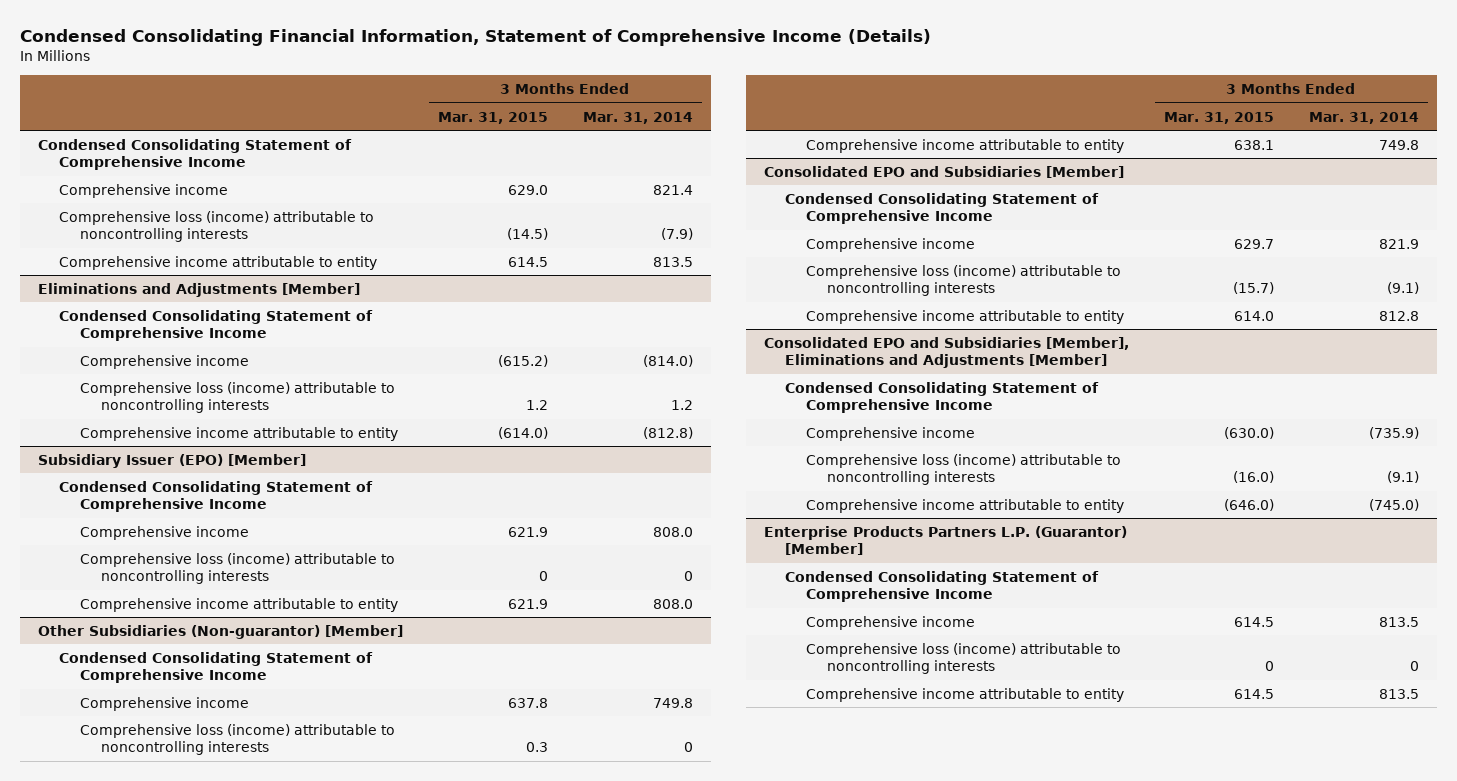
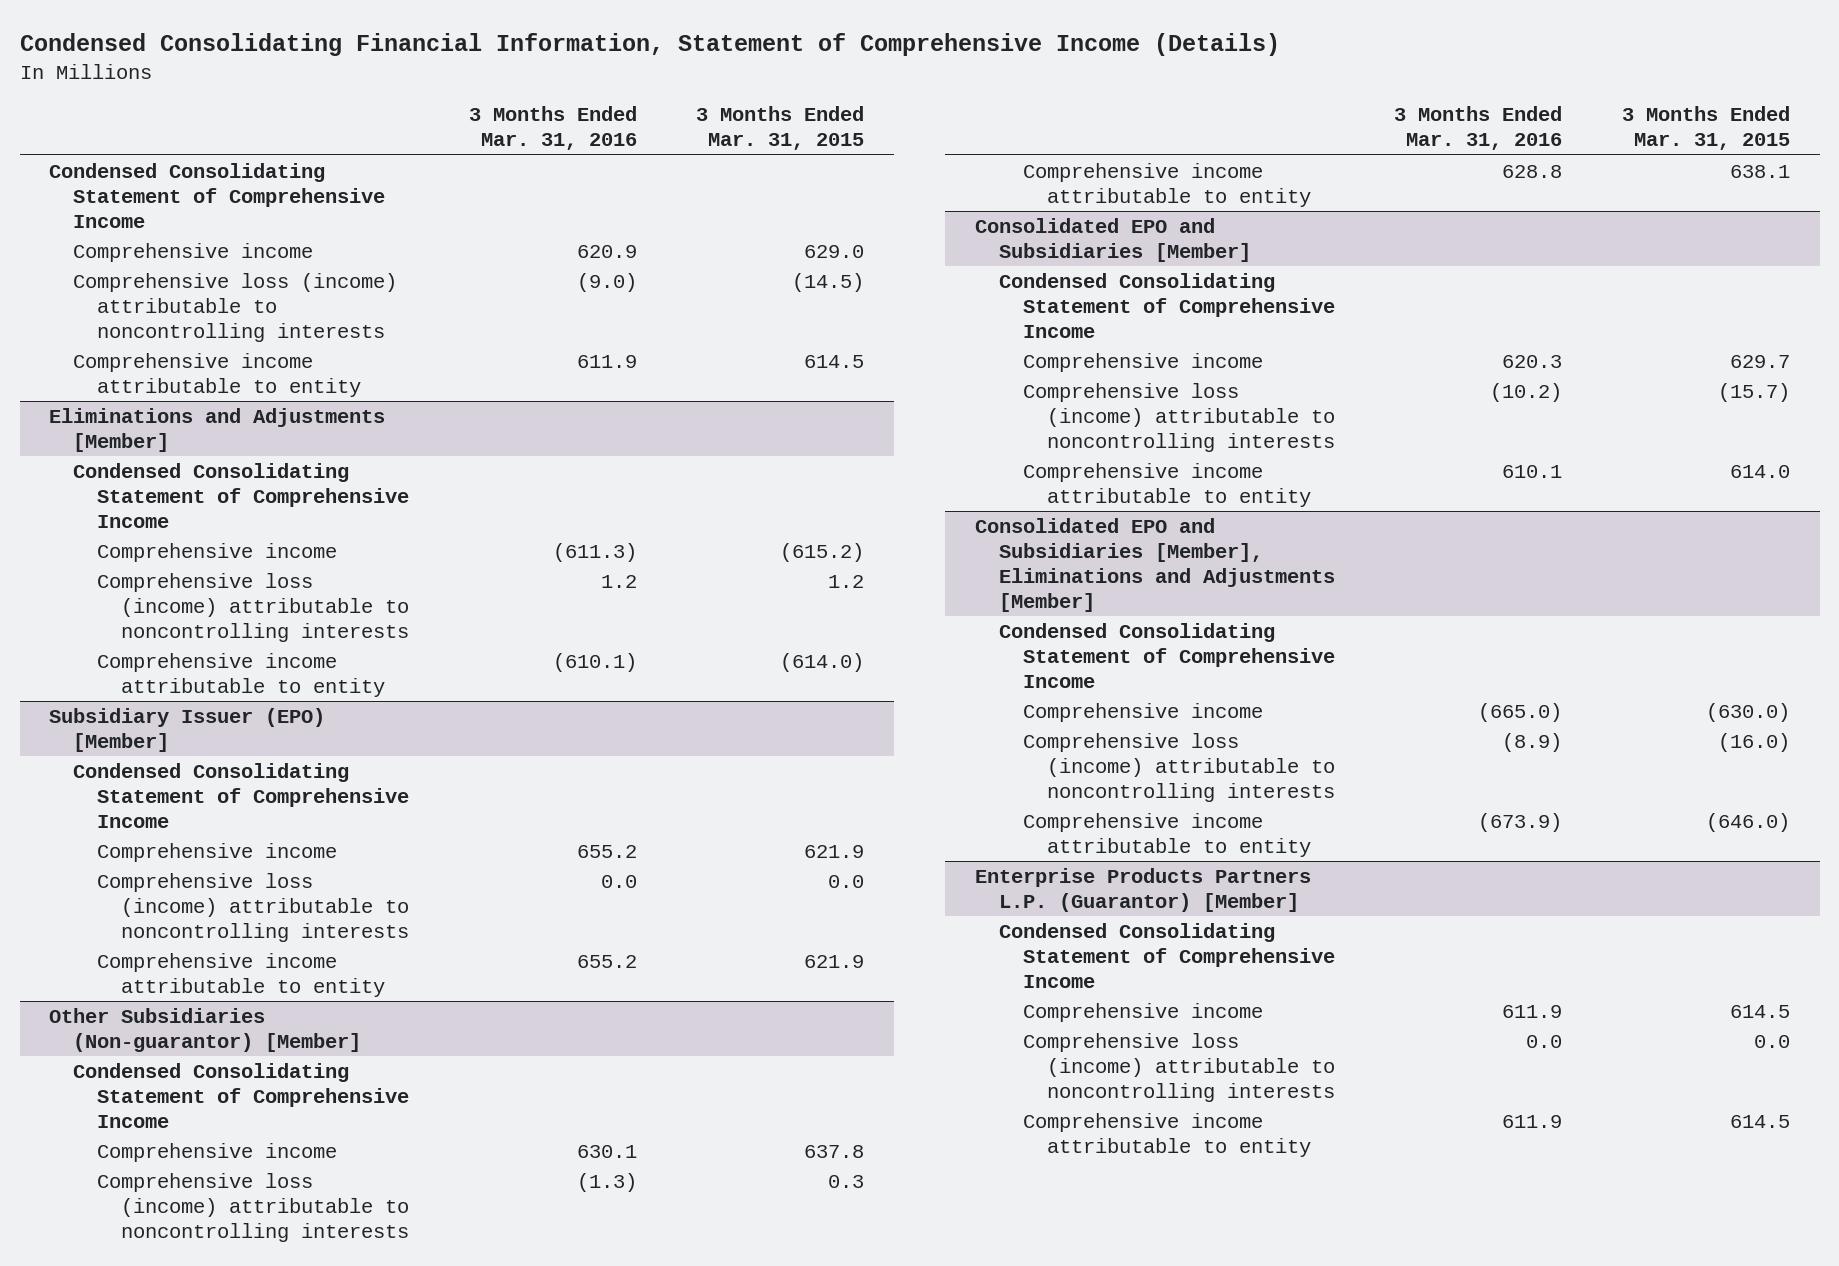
- | 3 Months Ended Mar. 31, 2015 | 3 Months Ended Mar. 31, 2014
+ | 3 Months Ended Mar. 31, 2016 | 3 Months Ended Mar. 31, 2015
@ Subsidiary Issuer (EPO) [Member]
- Comprehensive loss (income) attributable to noncontrolling interests | 0 | 0
+ Comprehensive loss (income) attributable to noncontrolling interests | 0.0 | 0.0
@ Enterprise Products Partners L.P. (Guarantor) [Member]
- Comprehensive loss (income) attributable to noncontrolling interests | 0 | 0
+ Comprehensive loss (income) attributable to noncontrolling interests | 0.0 | 0.0

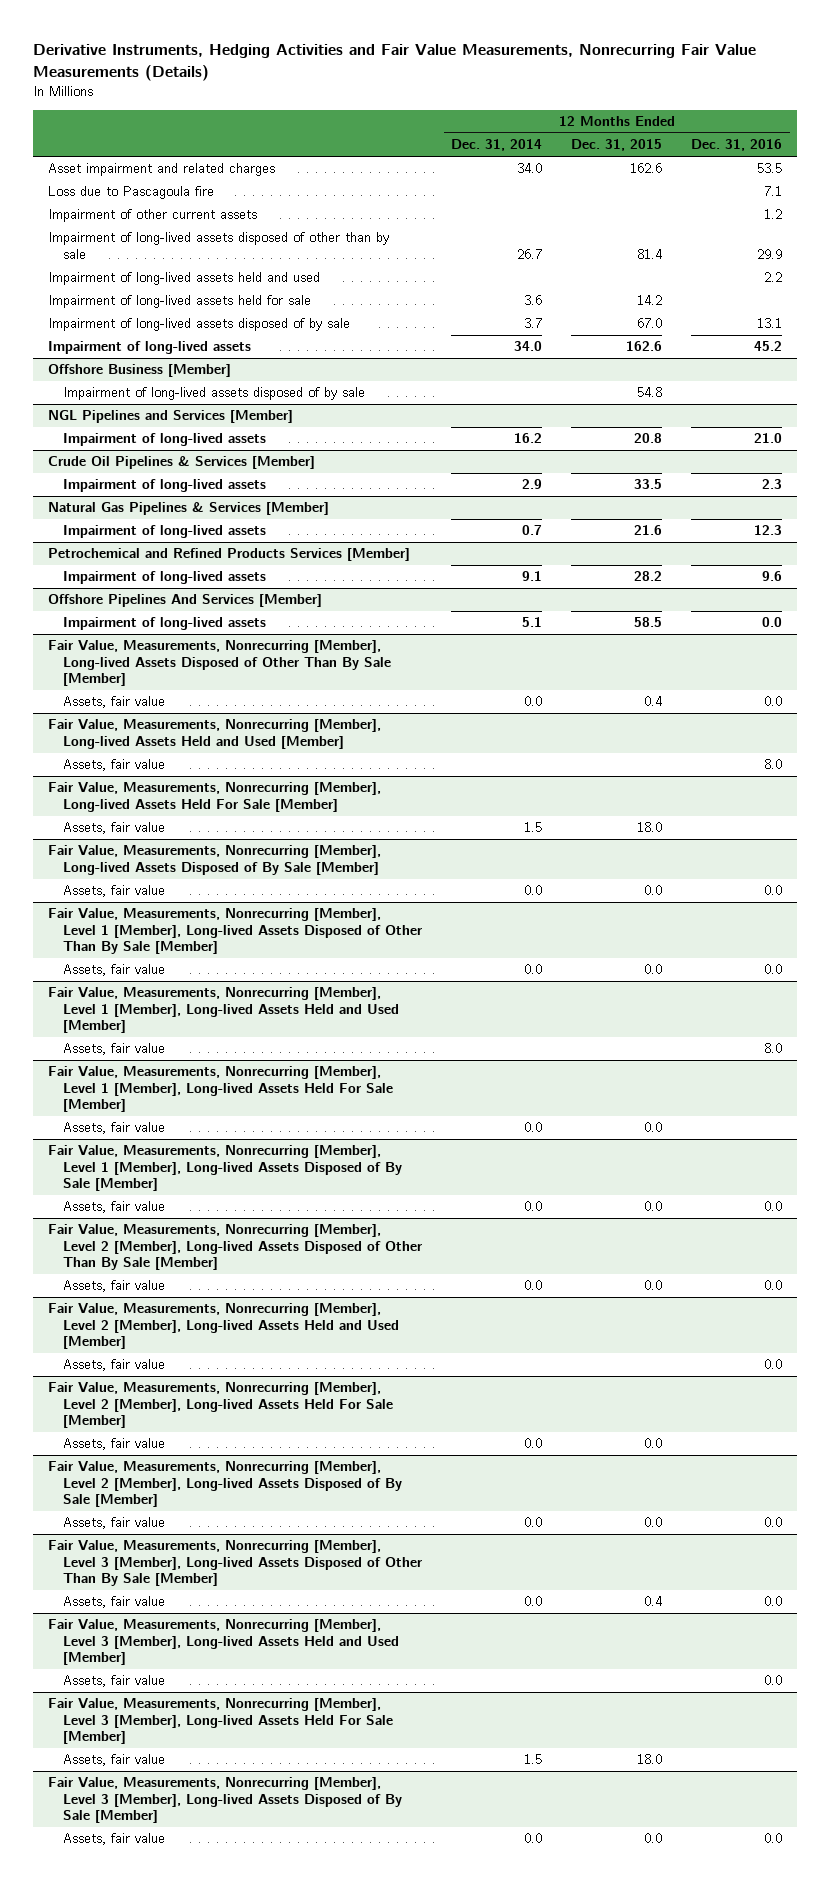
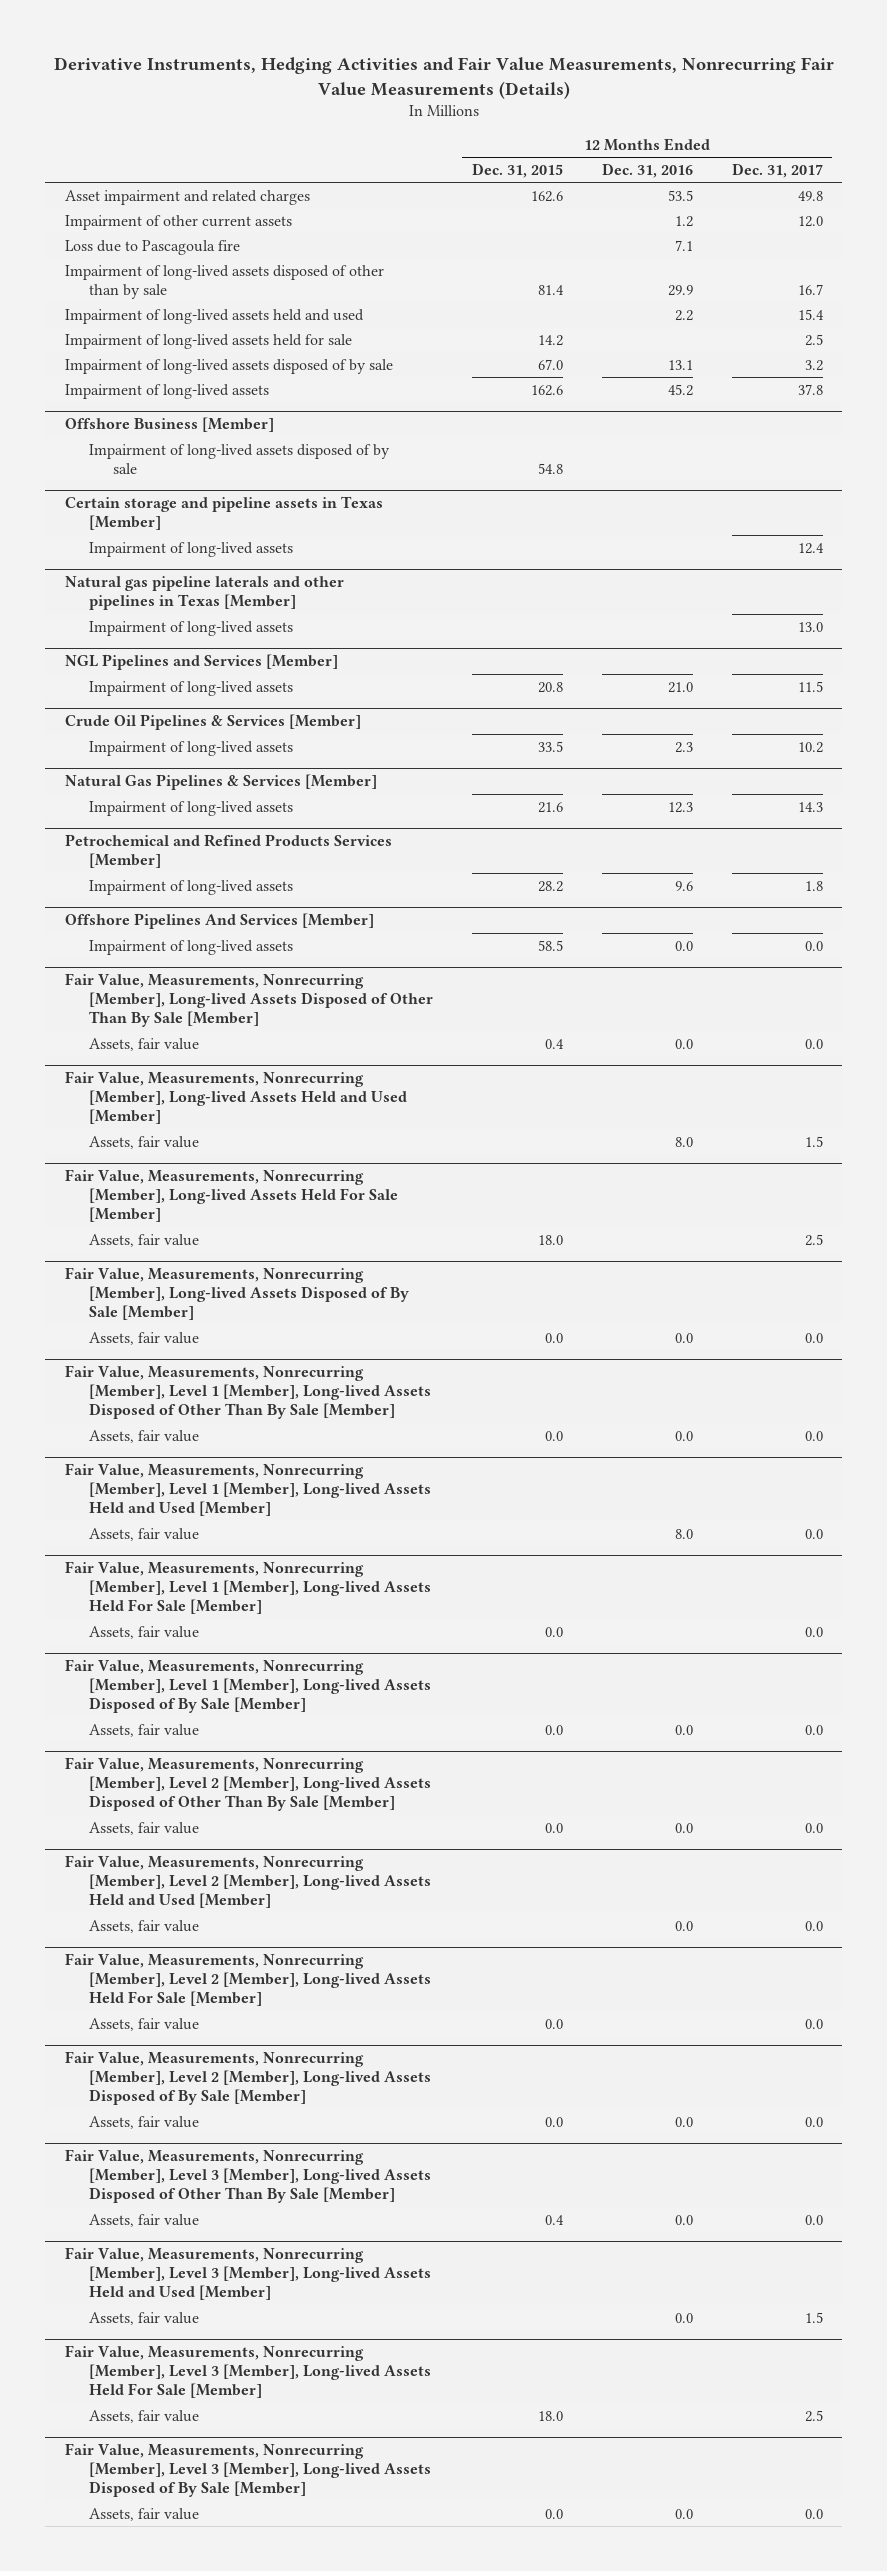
- | 12 Months Ended Dec. 31, 2014 | 12 Months Ended Dec. 31, 2015 | 12 Months Ended Dec. 31, 2016
+ | 12 Months Ended Dec. 31, 2015 | 12 Months Ended Dec. 31, 2016 | 12 Months Ended Dec. 31, 2017
moved down: Loss due to Pascagoula fire | | 7.1 |
+ Certain storage and pipeline assets in Texas [Member]
+ Impairment of long-lived assets | | | 12.4
+ Natural gas pipeline laterals and other pipelines in Texas [Member]
+ Impairment of long-lived assets | | | 13.0

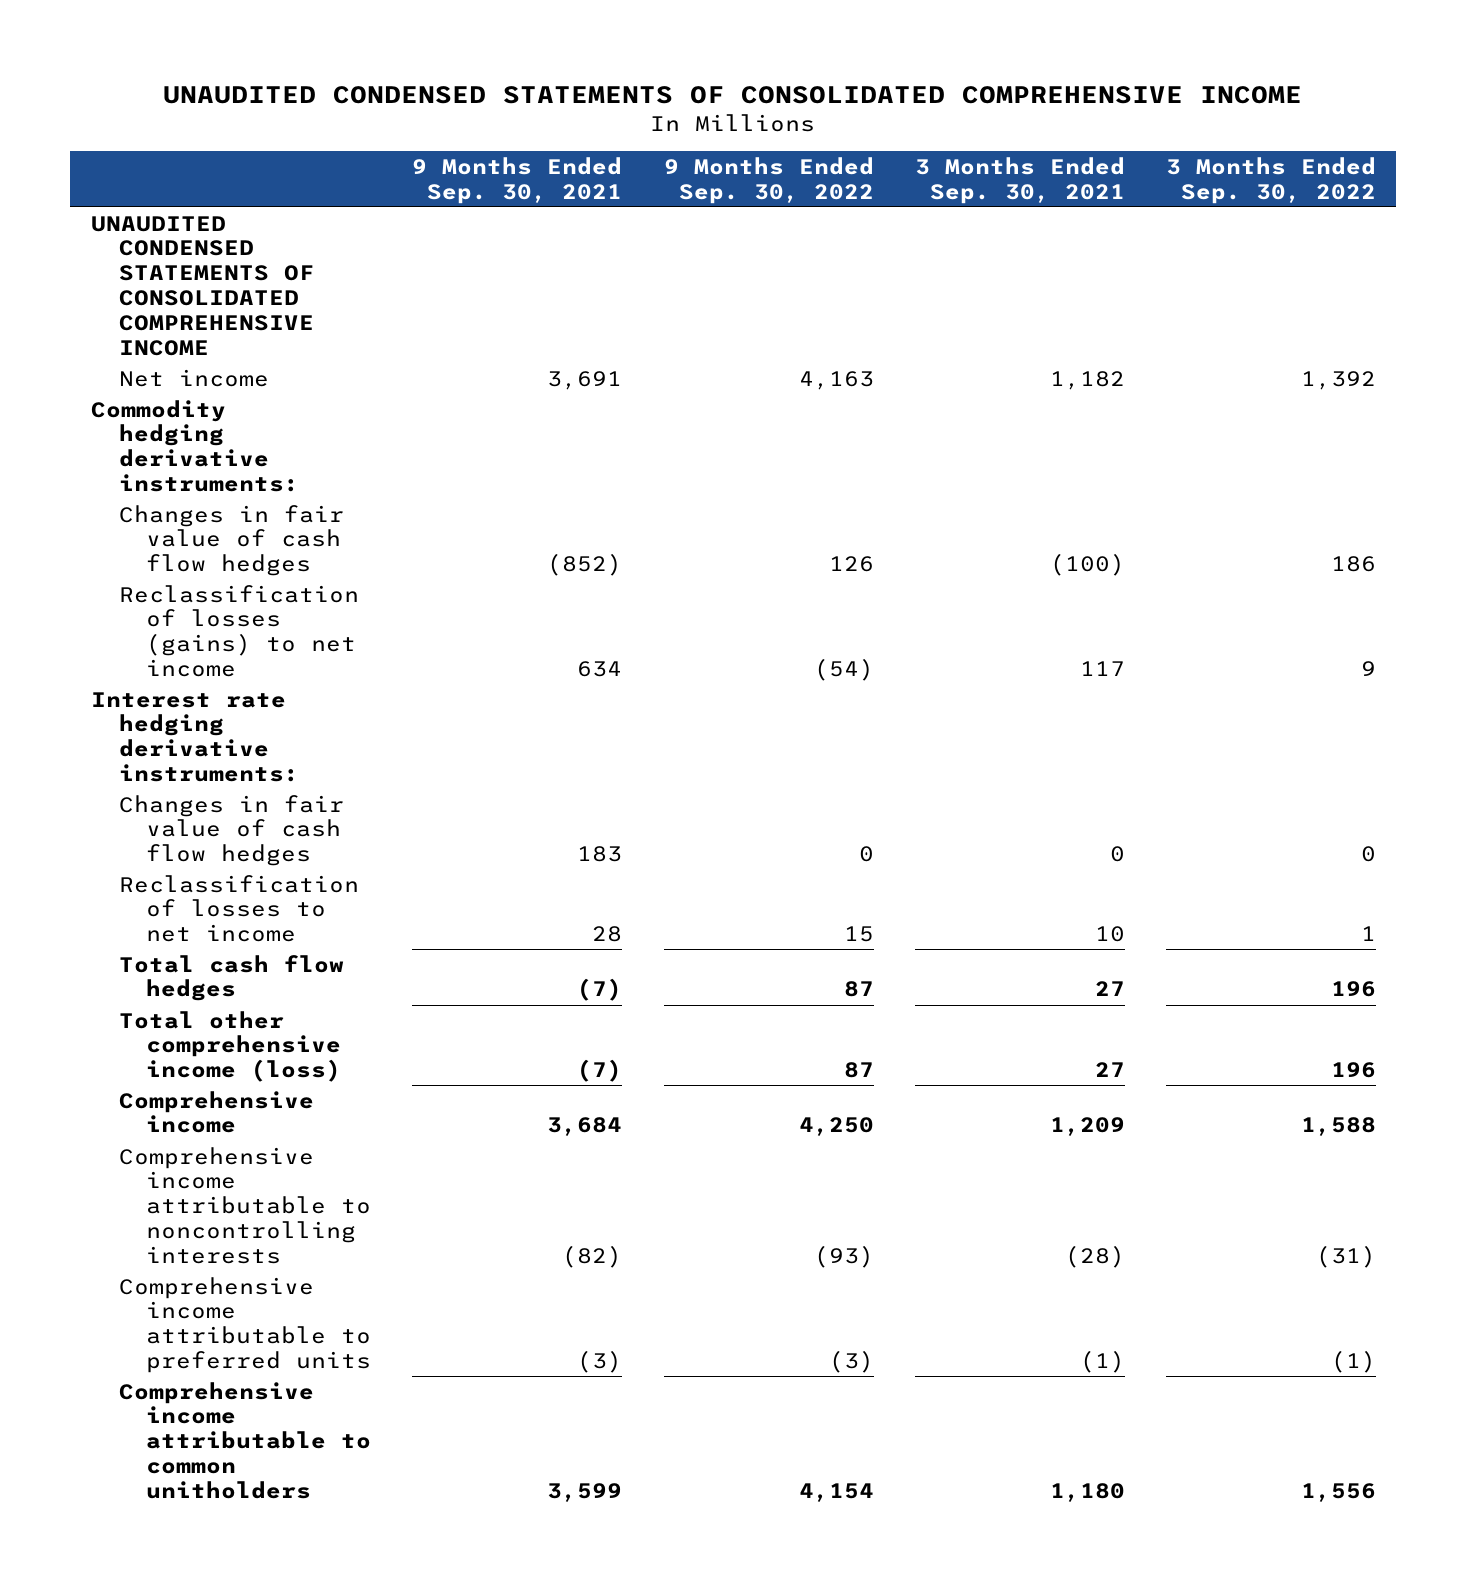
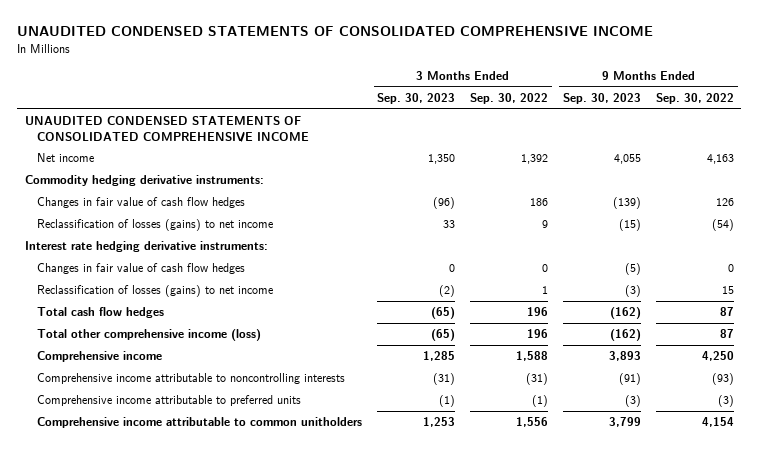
- | 9 Months Ended Sep. 30, 2021 | 9 Months Ended Sep. 30, 2022 | 3 Months Ended Sep. 30, 2021 | 3 Months Ended Sep. 30, 2022
+ | 3 Months Ended Sep. 30, 2023 | 3 Months Ended Sep. 30, 2022 | 9 Months Ended Sep. 30, 2023 | 9 Months Ended Sep. 30, 2022
- Reclassification of losses to net income | 28 | 15 | 10 | 1
+ Reclassification of losses (gains) to net income | (2) | 1 | (3) | 15

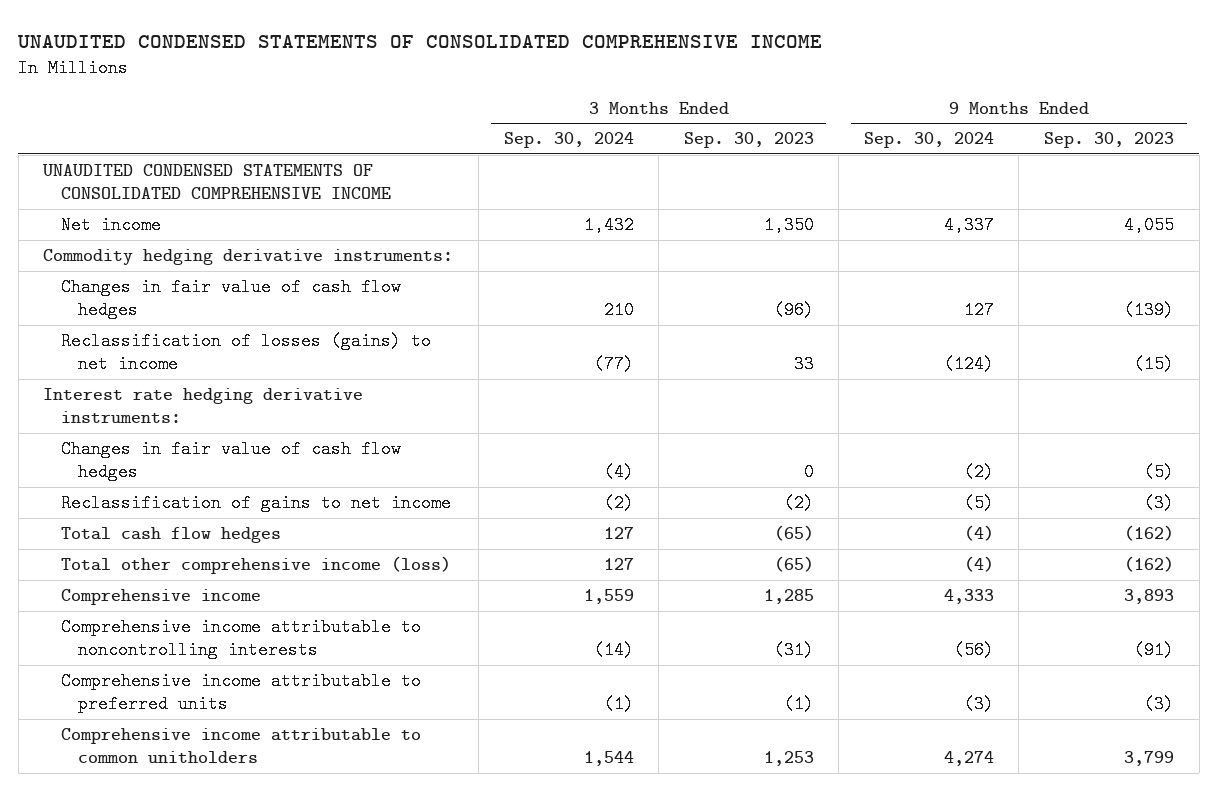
- | 3 Months Ended Sep. 30, 2023 | 3 Months Ended Sep. 30, 2022 | 9 Months Ended Sep. 30, 2023 | 9 Months Ended Sep. 30, 2022
+ | 3 Months Ended Sep. 30, 2024 | 3 Months Ended Sep. 30, 2023 | 9 Months Ended Sep. 30, 2024 | 9 Months Ended Sep. 30, 2023
- Reclassification of losses (gains) to net income | (2) | 1 | (3) | 15
+ Reclassification of gains to net income | (2) | (2) | (5) | (3)

